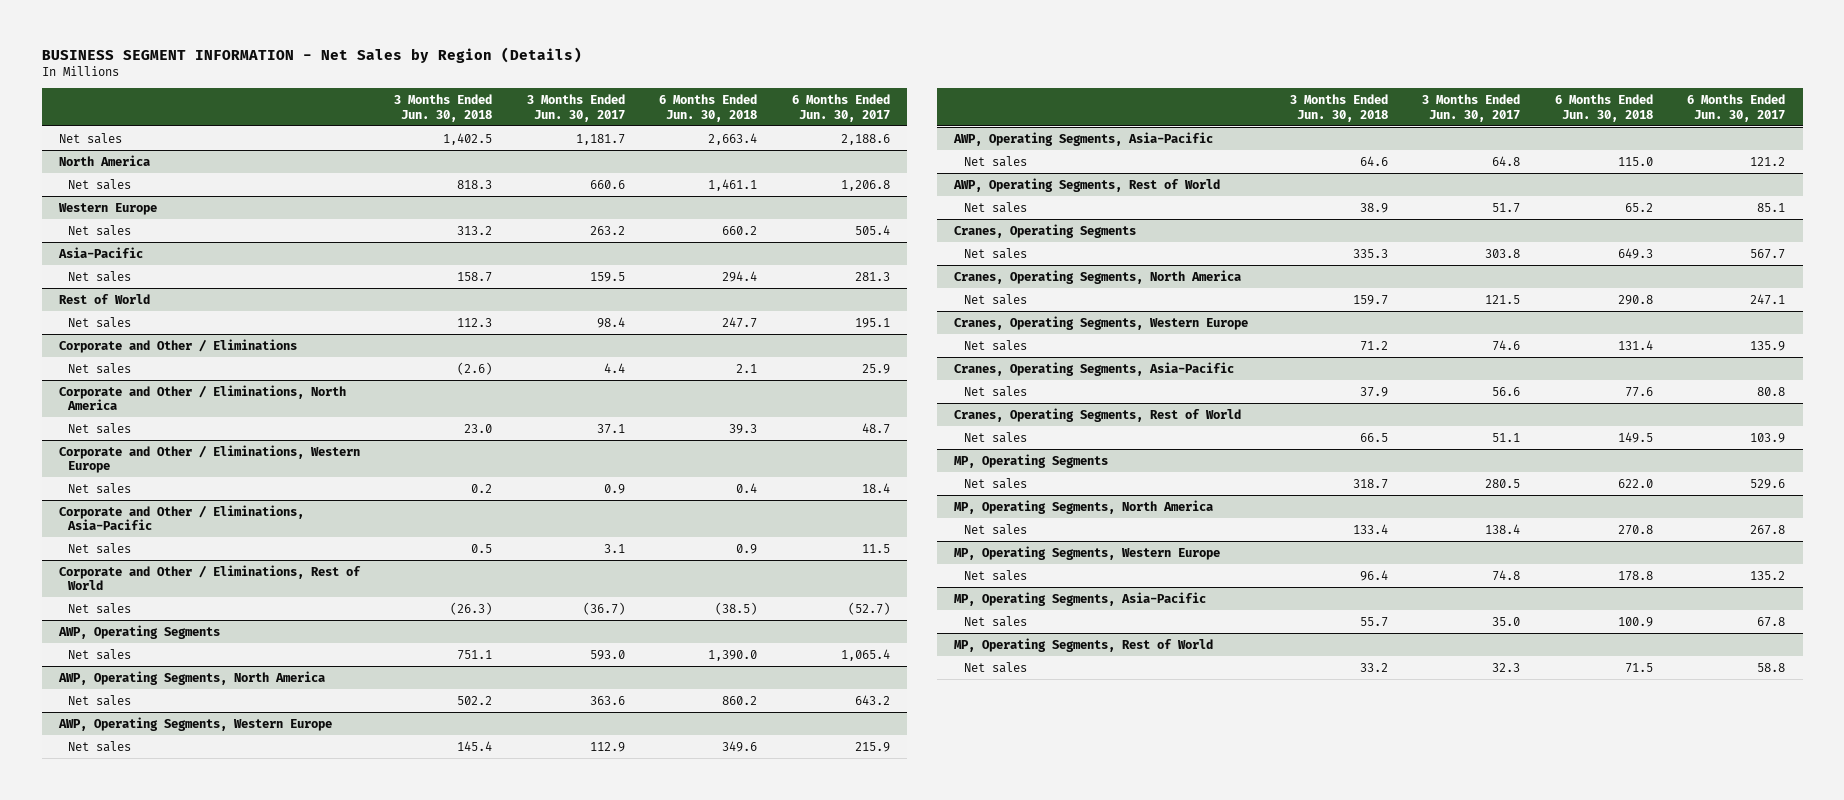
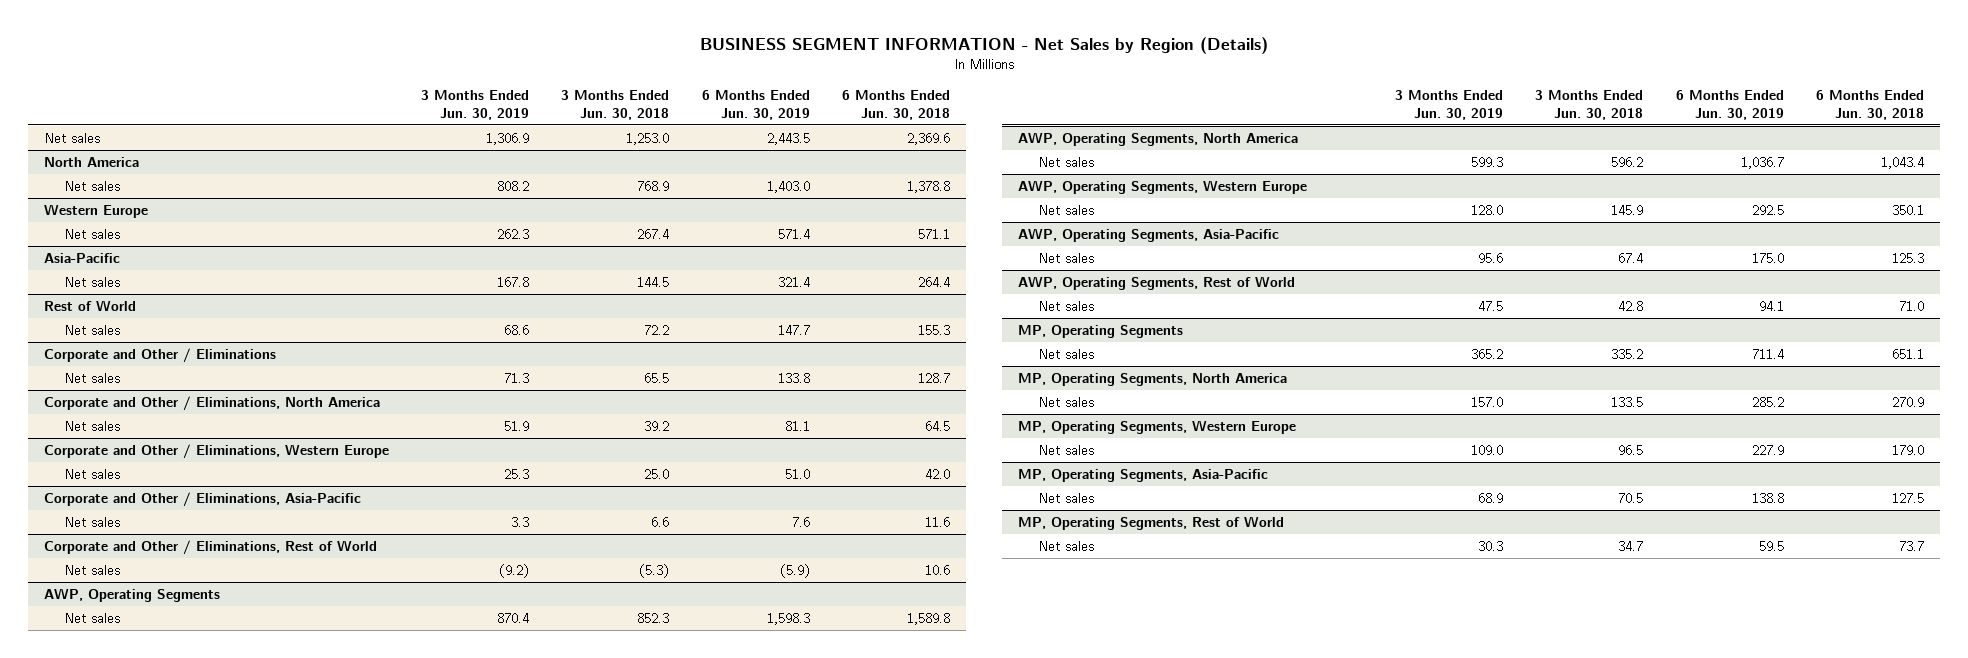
- | 3 Months Ended Jun. 30, 2018 | 3 Months Ended Jun. 30, 2017 | 6 Months Ended Jun. 30, 2018 | 6 Months Ended Jun. 30, 2017
+ | 3 Months Ended Jun. 30, 2019 | 3 Months Ended Jun. 30, 2018 | 6 Months Ended Jun. 30, 2019 | 6 Months Ended Jun. 30, 2018
- Net sales | 1,402.5 | 1,181.7 | 2,663.4 | 2,188.6
+ Net sales | 1,306.9 | 1,253.0 | 2,443.5 | 2,369.6
@ North America
- Net sales | 818.3 | 660.6 | 1,461.1 | 1,206.8
+ Net sales | 808.2 | 768.9 | 1,403.0 | 1,378.8
@ Western Europe
- Net sales | 313.2 | 263.2 | 660.2 | 505.4
+ Net sales | 262.3 | 267.4 | 571.4 | 571.1
@ Asia-Pacific
- Net sales | 158.7 | 159.5 | 294.4 | 281.3
+ Net sales | 167.8 | 144.5 | 321.4 | 264.4
@ Rest of World
- Net sales | 112.3 | 98.4 | 247.7 | 195.1
+ Net sales | 68.6 | 72.2 | 147.7 | 155.3
@ Corporate and Other / Eliminations
- Net sales | (2.6) | 4.4 | 2.1 | 25.9
+ Net sales | 71.3 | 65.5 | 133.8 | 128.7
@ Corporate and Other / Eliminations, North America
- Net sales | 23.0 | 37.1 | 39.3 | 48.7
+ Net sales | 51.9 | 39.2 | 81.1 | 64.5
@ Corporate and Other / Eliminations, Western Europe
- Net sales | 0.2 | 0.9 | 0.4 | 18.4
+ Net sales | 25.3 | 25.0 | 51.0 | 42.0
@ Corporate and Other / Eliminations, Asia-Pacific
- Net sales | 0.5 | 3.1 | 0.9 | 11.5
+ Net sales | 3.3 | 6.6 | 7.6 | 11.6
@ Corporate and Other / Eliminations, Rest of World
- Net sales | (26.3) | (36.7) | (38.5) | (52.7)
+ Net sales | (9.2) | (5.3) | (5.9) | 10.6
@ AWP, Operating Segments
- Net sales | 751.1 | 593.0 | 1,390.0 | 1,065.4
+ Net sales | 870.4 | 852.3 | 1,598.3 | 1,589.8
@ AWP, Operating Segments, North America
- Net sales | 502.2 | 363.6 | 860.2 | 643.2
+ Net sales | 599.3 | 596.2 | 1,036.7 | 1,043.4
@ AWP, Operating Segments, Western Europe
- Net sales | 145.4 | 112.9 | 349.6 | 215.9
+ Net sales | 128.0 | 145.9 | 292.5 | 350.1
@ AWP, Operating Segments, Asia-Pacific
- Net sales | 64.6 | 64.8 | 115.0 | 121.2
+ Net sales | 95.6 | 67.4 | 175.0 | 125.3
@ AWP, Operating Segments, Rest of World
- Net sales | 38.9 | 51.7 | 65.2 | 85.1
- Cranes, Operating Segments
- Net sales | 335.3 | 303.8 | 649.3 | 567.7
- Cranes, Operating Segments, North America
- Net sales | 159.7 | 121.5 | 290.8 | 247.1
- Cranes, Operating Segments, Western Europe
- Net sales | 71.2 | 74.6 | 131.4 | 135.9
- Cranes, Operating Segments, Asia-Pacific
- Net sales | 37.9 | 56.6 | 77.6 | 80.8
- Cranes, Operating Segments, Rest of World
- Net sales | 66.5 | 51.1 | 149.5 | 103.9
@ AWP, Operating Segments, Rest of World
+ Net sales | 47.5 | 42.8 | 94.1 | 71.0
@ MP, Operating Segments
- Net sales | 318.7 | 280.5 | 622.0 | 529.6
+ Net sales | 365.2 | 335.2 | 711.4 | 651.1
@ MP, Operating Segments, North America
- Net sales | 133.4 | 138.4 | 270.8 | 267.8
+ Net sales | 157.0 | 133.5 | 285.2 | 270.9
@ MP, Operating Segments, Western Europe
- Net sales | 96.4 | 74.8 | 178.8 | 135.2
+ Net sales | 109.0 | 96.5 | 227.9 | 179.0
@ MP, Operating Segments, Asia-Pacific
- Net sales | 55.7 | 35.0 | 100.9 | 67.8
+ Net sales | 68.9 | 70.5 | 138.8 | 127.5
@ MP, Operating Segments, Rest of World
- Net sales | 33.2 | 32.3 | 71.5 | 58.8
+ Net sales | 30.3 | 34.7 | 59.5 | 73.7

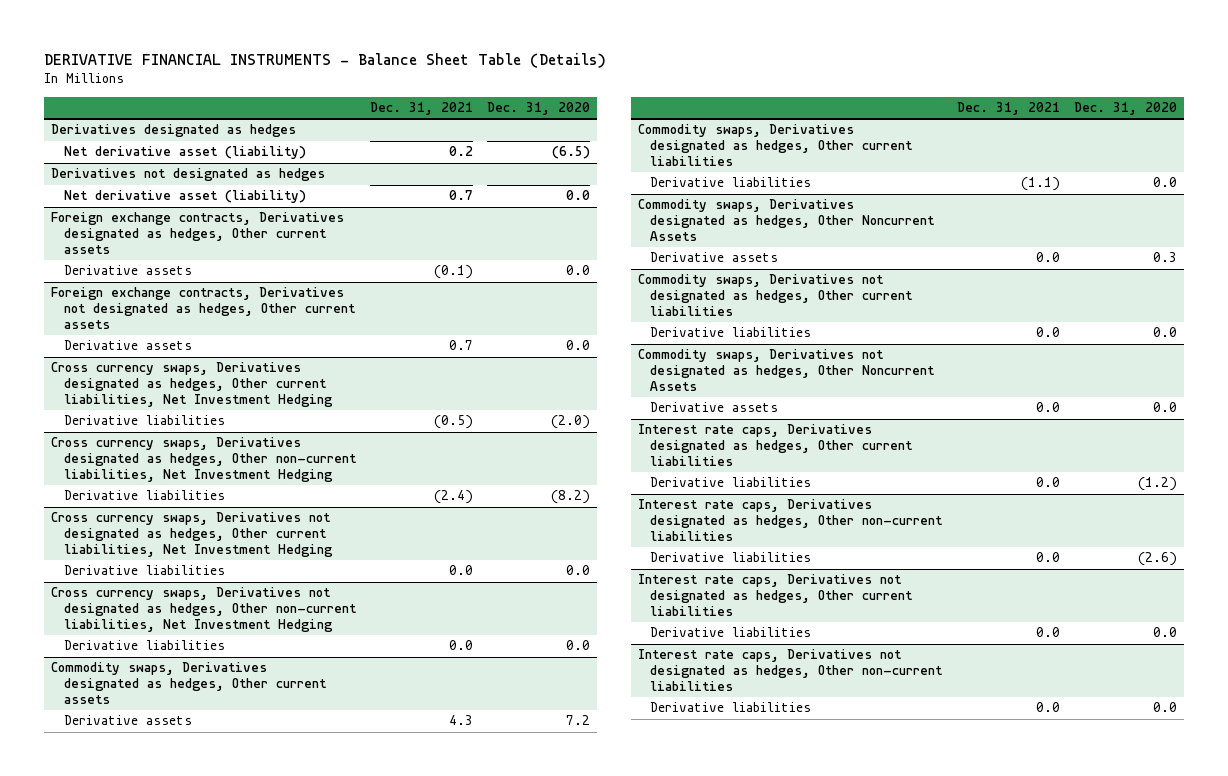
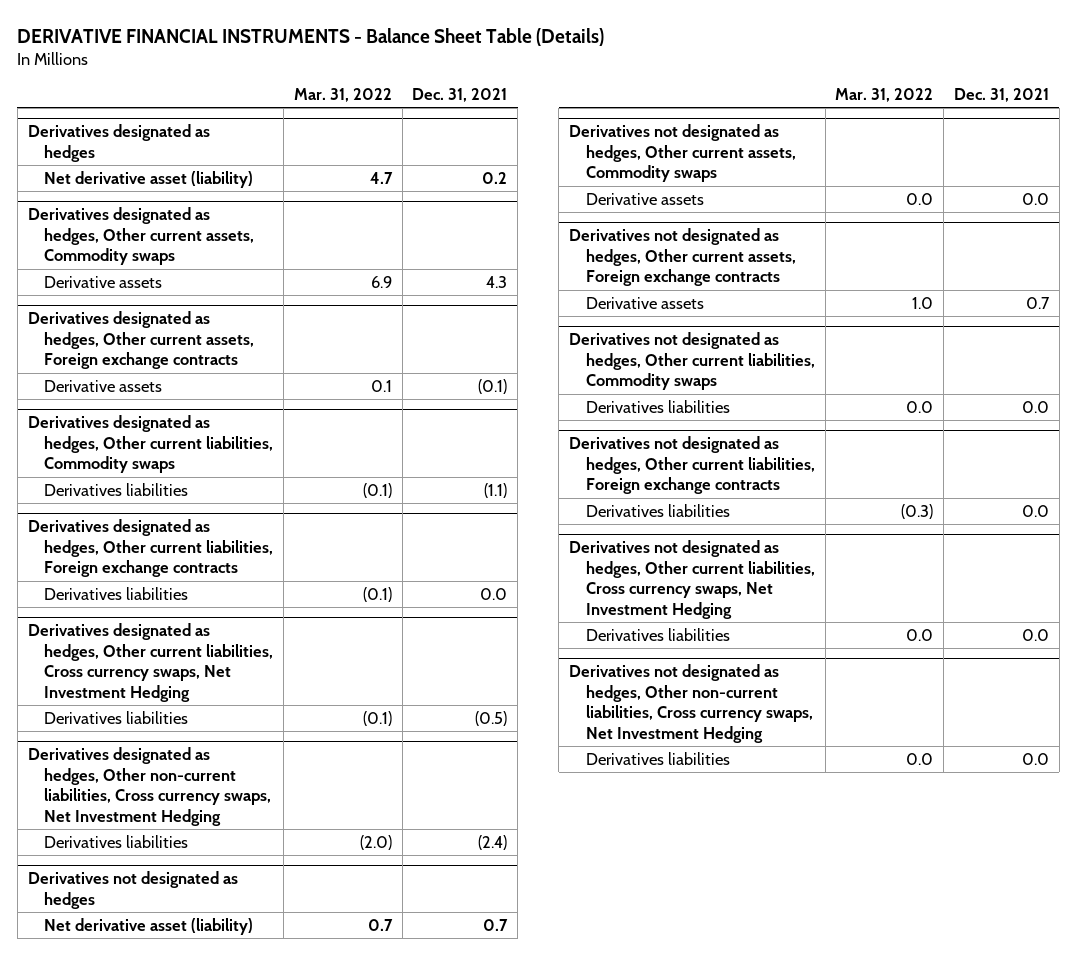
- | Dec. 31, 2021 | Dec. 31, 2020
+ | Mar. 31, 2022 | Dec. 31, 2021
+ Derivatives designated as hedges, Other current assets, Commodity swaps
+ Derivative assets | 6.9 | 4.3
+ Derivatives designated as hedges, Other current assets, Foreign exchange contracts
+ Derivative assets | 0.1 | (0.1)
+ Derivatives designated as hedges, Other current liabilities, Commodity swaps
+ Derivatives liabilities | (0.1) | (1.1)
+ Derivatives designated as hedges, Other current liabilities, Foreign exchange contracts
+ Derivatives liabilities | (0.1) | 0.0
+ Derivatives designated as hedges, Other current liabilities, Cross currency swaps, Net Investment Hedging
+ Derivatives liabilities | (0.1) | (0.5)
+ Derivatives designated as hedges, Other non-current liabilities, Cross currency swaps, Net Investment Hedging
+ Derivatives liabilities | (2.0) | (2.4)
- Foreign exchange contracts, Derivatives designated as hedges, Other current assets
- Derivative assets | (0.1) | 0.0
- Foreign exchange contracts, Derivatives not designated as hedges, Other current assets
- Derivative assets | 0.7 | 0.0
- Cross currency swaps, Derivatives designated as hedges, Other current liabilities, Net Investment Hedging
- Derivative liabilities | (0.5) | (2.0)
- Cross currency swaps, Derivatives designated as hedges, Other non-current liabilities, Net Investment Hedging
- Derivative liabilities | (2.4) | (8.2)
- Cross currency swaps, Derivatives not designated as hedges, Other current liabilities, Net Investment Hedging
- Derivative liabilities | 0.0 | 0.0
- Cross currency swaps, Derivatives not designated as hedges, Other non-current liabilities, Net Investment Hedging
- Derivative liabilities | 0.0 | 0.0
- Commodity swaps, Derivatives designated as hedges, Other current assets
- Derivative assets | 4.3 | 7.2
- Commodity swaps, Derivatives designated as hedges, Other current liabilities
- Derivative liabilities | (1.1) | 0.0
- Commodity swaps, Derivatives designated as hedges, Other Noncurrent Assets
- Derivative assets | 0.0 | 0.3
- Commodity swaps, Derivatives not designated as hedges, Other current liabilities
- Derivative liabilities | 0.0 | 0.0
- Commodity swaps, Derivatives not designated as hedges, Other Noncurrent Assets
+ Derivatives not designated as hedges, Other current assets, Commodity swaps
- Interest rate caps, Derivatives designated as hedges, Other current liabilities
- Derivative liabilities | 0.0 | (1.2)
- Interest rate caps, Derivatives designated as hedges, Other non-current liabilities
- Derivative liabilities | 0.0 | (2.6)
- Interest rate caps, Derivatives not designated as hedges, Other current liabilities
- Derivative liabilities | 0.0 | 0.0
- Interest rate caps, Derivatives not designated as hedges, Other non-current liabilities
- Derivative liabilities | 0.0 | 0.0
+ Derivatives not designated as hedges, Other current assets, Foreign exchange contracts
+ Derivative assets | 1.0 | 0.7
+ Derivatives not designated as hedges, Other current liabilities, Commodity swaps
+ Derivatives liabilities | 0.0 | 0.0
+ Derivatives not designated as hedges, Other current liabilities, Foreign exchange contracts
+ Derivatives liabilities | (0.3) | 0.0
+ Derivatives not designated as hedges, Other current liabilities, Cross currency swaps, Net Investment Hedging
+ Derivatives liabilities | 0.0 | 0.0
+ Derivatives not designated as hedges, Other non-current liabilities, Cross currency swaps, Net Investment Hedging
+ Derivatives liabilities | 0.0 | 0.0

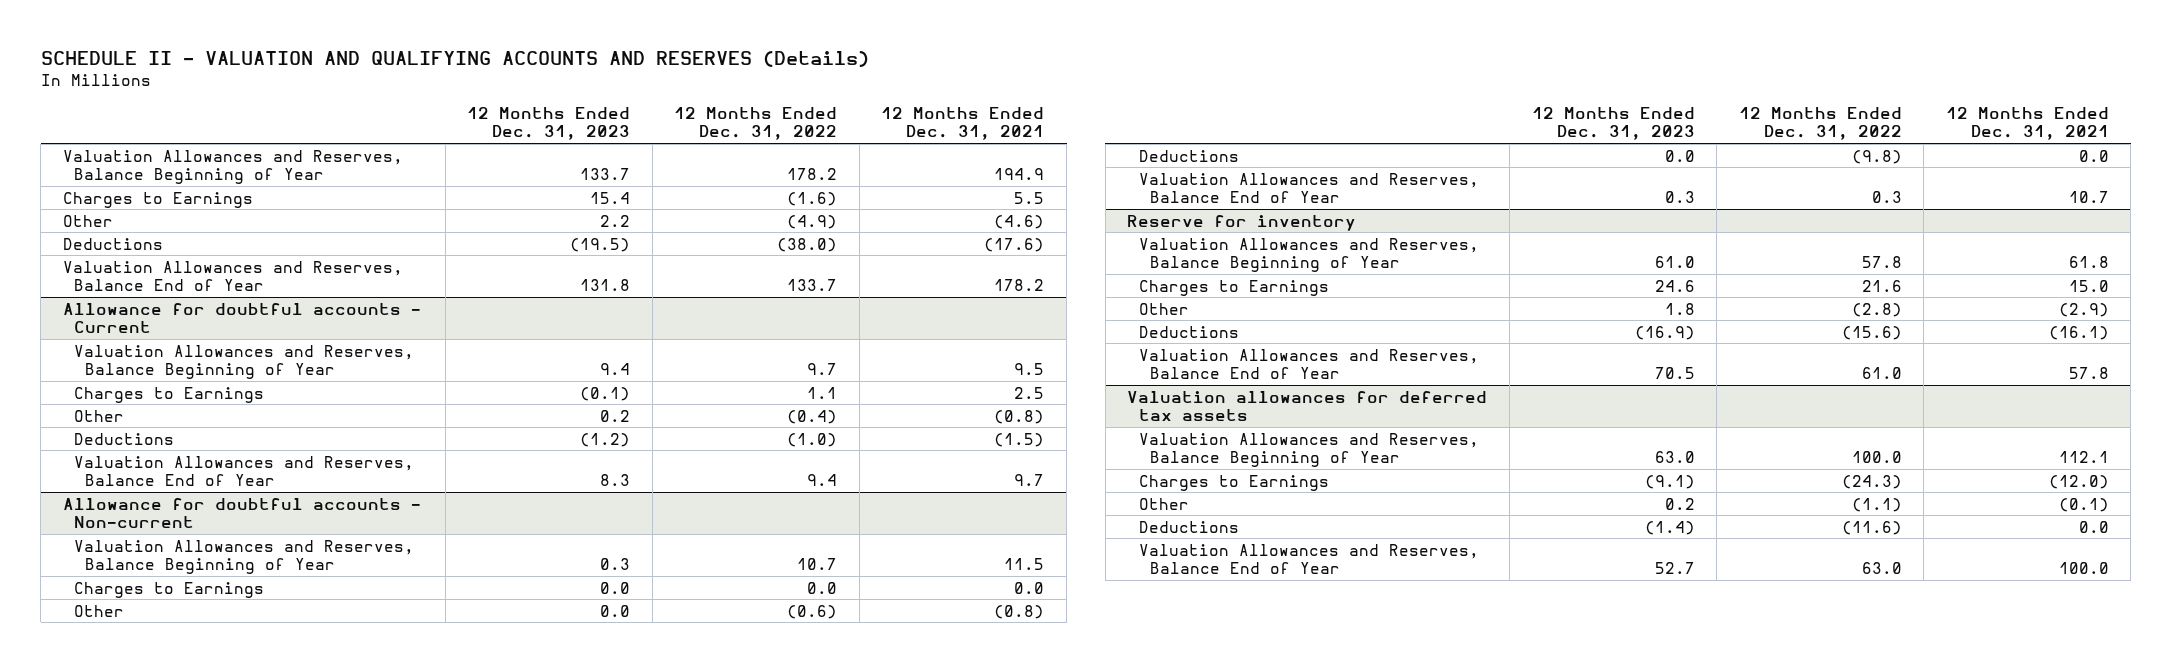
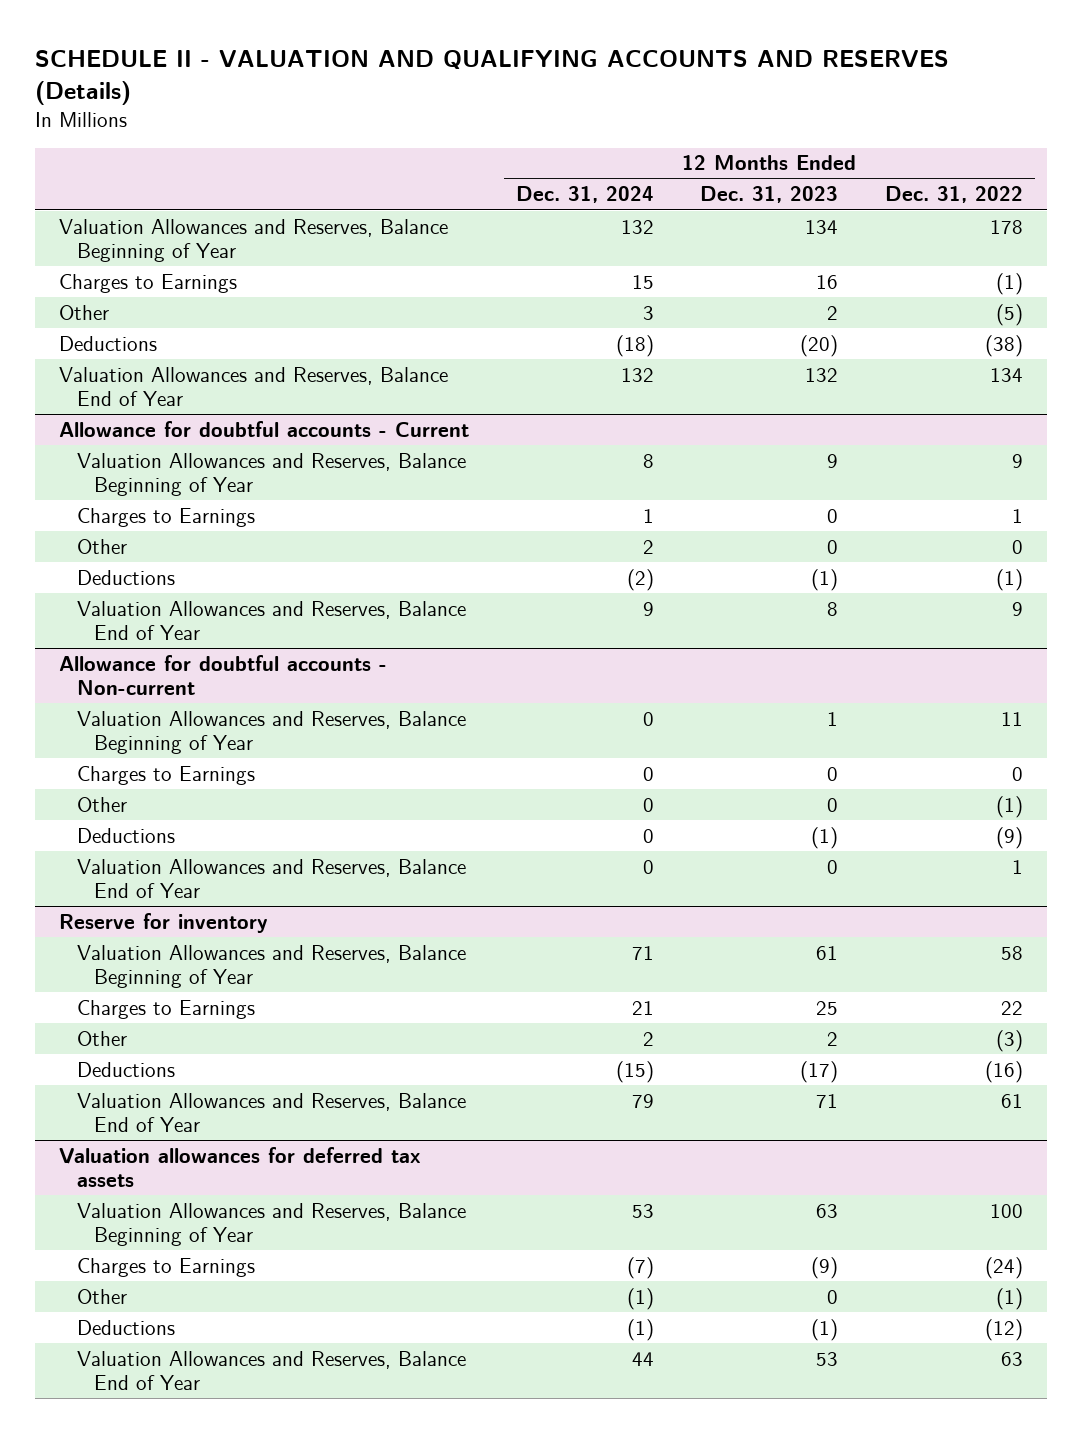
- | 12 Months Ended Dec. 31, 2023 | 12 Months Ended Dec. 31, 2022 | 12 Months Ended Dec. 31, 2021
+ | 12 Months Ended Dec. 31, 2024 | 12 Months Ended Dec. 31, 2023 | 12 Months Ended Dec. 31, 2022
- Valuation Allowances and Reserves, Balance Beginning of Year | 133.7 | 178.2 | 194.9
- Charges to Earnings | 15.4 | (1.6) | 5.5
- Other | 2.2 | (4.9) | (4.6)
- Deductions | (19.5) | (38.0) | (17.6)
- Valuation Allowances and Reserves, Balance End of Year | 131.8 | 133.7 | 178.2
+ Valuation Allowances and Reserves, Balance Beginning of Year | 132 | 134 | 178
+ Charges to Earnings | 15 | 16 | (1)
+ Other | 3 | 2 | (5)
+ Deductions | (18) | (20) | (38)
+ Valuation Allowances and Reserves, Balance End of Year | 132 | 132 | 134
@ Allowance for doubtful accounts - Current
- Valuation Allowances and Reserves, Balance Beginning of Year | 9.4 | 9.7 | 9.5
- Charges to Earnings | (0.1) | 1.1 | 2.5
- Other | 0.2 | (0.4) | (0.8)
- Deductions | (1.2) | (1.0) | (1.5)
- Valuation Allowances and Reserves, Balance End of Year | 8.3 | 9.4 | 9.7
+ Valuation Allowances and Reserves, Balance Beginning of Year | 8 | 9 | 9
+ Charges to Earnings | 1 | 0 | 1
+ Other | 2 | 0 | 0
+ Deductions | (2) | (1) | (1)
+ Valuation Allowances and Reserves, Balance End of Year | 9 | 8 | 9
@ Allowance for doubtful accounts - Non-current
- Valuation Allowances and Reserves, Balance Beginning of Year | 0.3 | 10.7 | 11.5
- Charges to Earnings | 0.0 | 0.0 | 0.0
- Other | 0.0 | (0.6) | (0.8)
- Deductions | 0.0 | (9.8) | 0.0
- Valuation Allowances and Reserves, Balance End of Year | 0.3 | 0.3 | 10.7
+ Valuation Allowances and Reserves, Balance Beginning of Year | 0 | 1 | 11
+ Charges to Earnings | 0 | 0 | 0
+ Other | 0 | 0 | (1)
+ Deductions | 0 | (1) | (9)
+ Valuation Allowances and Reserves, Balance End of Year | 0 | 0 | 1
@ Reserve for inventory
- Valuation Allowances and Reserves, Balance Beginning of Year | 61.0 | 57.8 | 61.8
- Charges to Earnings | 24.6 | 21.6 | 15.0
- Other | 1.8 | (2.8) | (2.9)
- Deductions | (16.9) | (15.6) | (16.1)
- Valuation Allowances and Reserves, Balance End of Year | 70.5 | 61.0 | 57.8
+ Valuation Allowances and Reserves, Balance Beginning of Year | 71 | 61 | 58
+ Charges to Earnings | 21 | 25 | 22
+ Other | 2 | 2 | (3)
+ Deductions | (15) | (17) | (16)
+ Valuation Allowances and Reserves, Balance End of Year | 79 | 71 | 61
@ Valuation allowances for deferred tax assets
- Valuation Allowances and Reserves, Balance Beginning of Year | 63.0 | 100.0 | 112.1
- Charges to Earnings | (9.1) | (24.3) | (12.0)
- Other | 0.2 | (1.1) | (0.1)
- Deductions | (1.4) | (11.6) | 0.0
- Valuation Allowances and Reserves, Balance End of Year | 52.7 | 63.0 | 100.0
+ Valuation Allowances and Reserves, Balance Beginning of Year | 53 | 63 | 100
+ Charges to Earnings | (7) | (9) | (24)
+ Other | (1) | 0 | (1)
+ Deductions | (1) | (1) | (12)
+ Valuation Allowances and Reserves, Balance End of Year | 44 | 53 | 63

